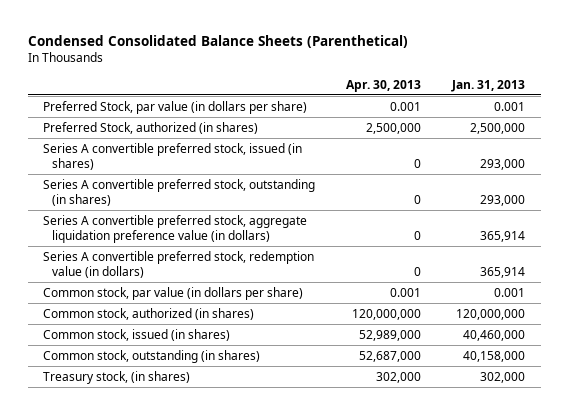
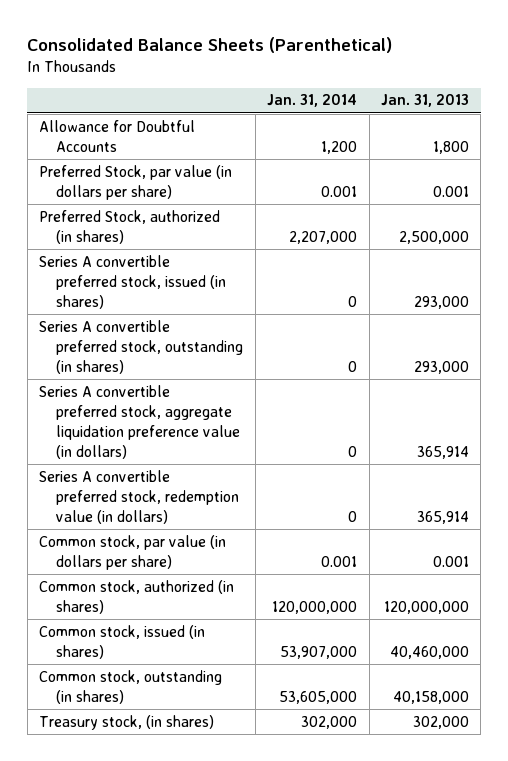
- Condensed Consolidated Balance Sheets (Parenthetical)
+ Consolidated Balance Sheets (Parenthetical)
- | Apr. 30, 2013 | Jan. 31, 2013
+ | Jan. 31, 2014 | Jan. 31, 2013
+ Allowance for Doubtful Accounts | 1,200 | 1,800

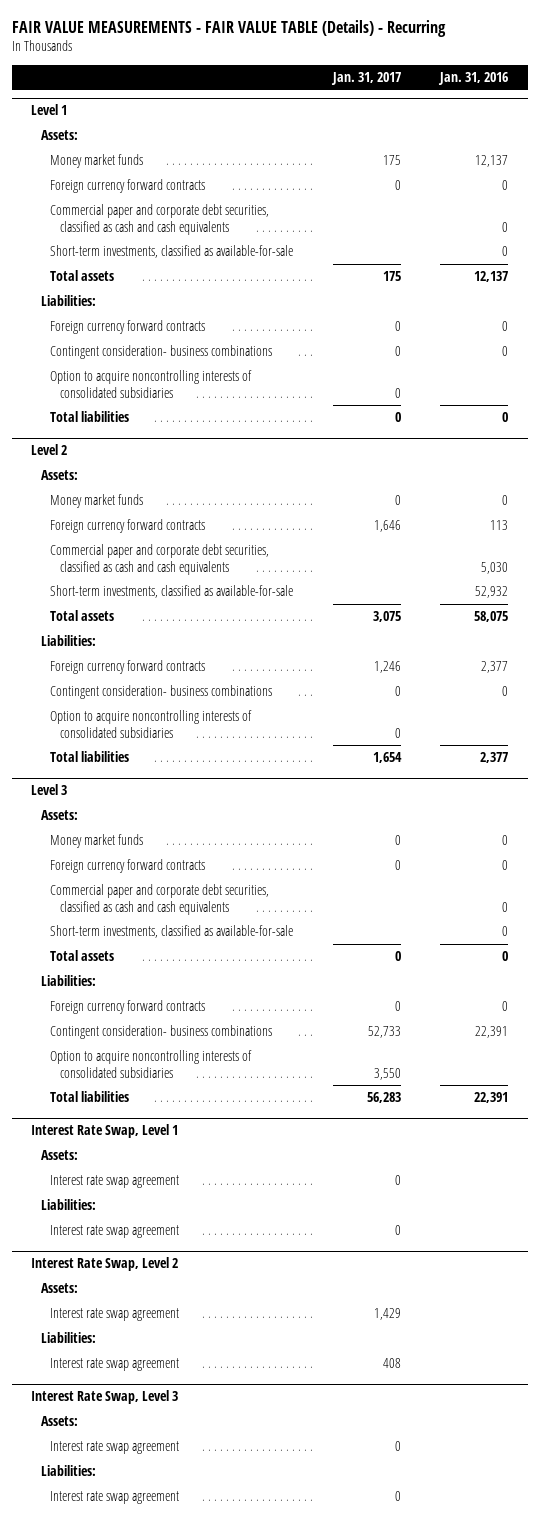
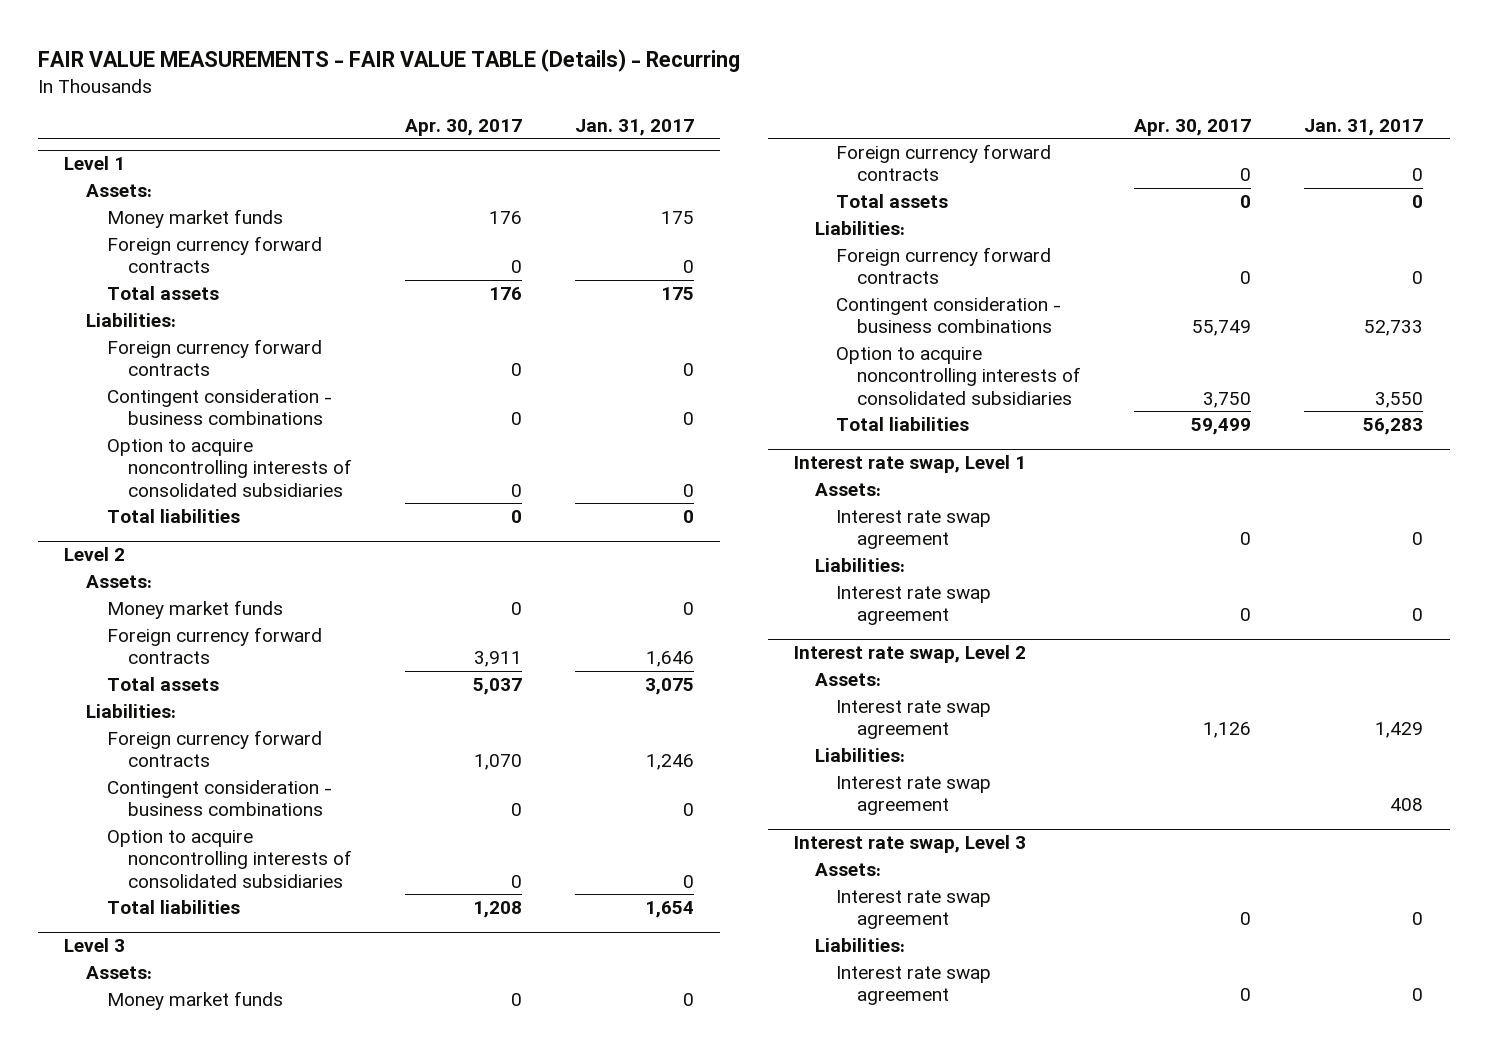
- | Jan. 31, 2017 | Jan. 31, 2016
+ | Apr. 30, 2017 | Jan. 31, 2017
@ Level 1
- Commercial paper and corporate debt securities, classified as cash and cash equivalents | | 0
- Short-term investments, classified as available-for-sale | | 0
- Contingent consideration- business combinations | 0 | 0
+ Contingent consideration - business combinations | 0 | 0
@ Level 2
- Commercial paper and corporate debt securities, classified as cash and cash equivalents | | 5,030
- Short-term investments, classified as available-for-sale | | 52,932
- Contingent consideration- business combinations | 0 | 0
+ Contingent consideration - business combinations | 0 | 0
@ Level 3
- Commercial paper and corporate debt securities, classified as cash and cash equivalents | | 0
- Short-term investments, classified as available-for-sale | | 0
- Contingent consideration- business combinations | 52,733 | 22,391
+ Contingent consideration - business combinations | 55,749 | 52,733
- Interest Rate Swap, Level 1
+ Interest rate swap, Level 1
- Interest Rate Swap, Level 2
+ Interest rate swap, Level 2
- Interest Rate Swap, Level 3
+ Interest rate swap, Level 3

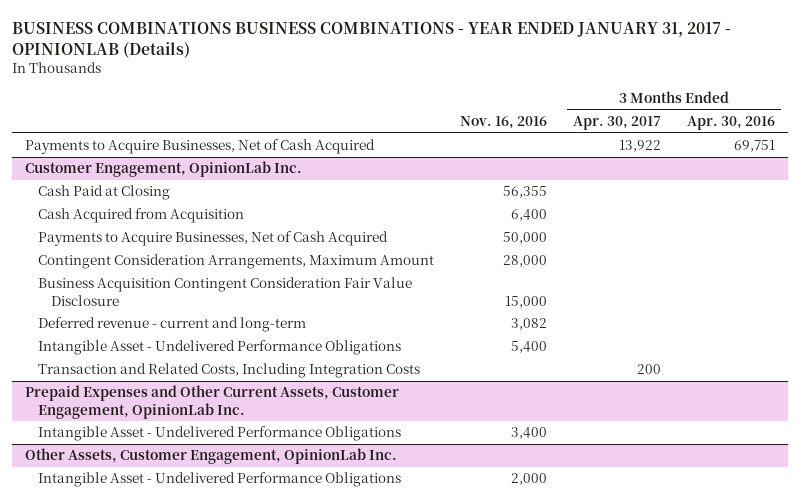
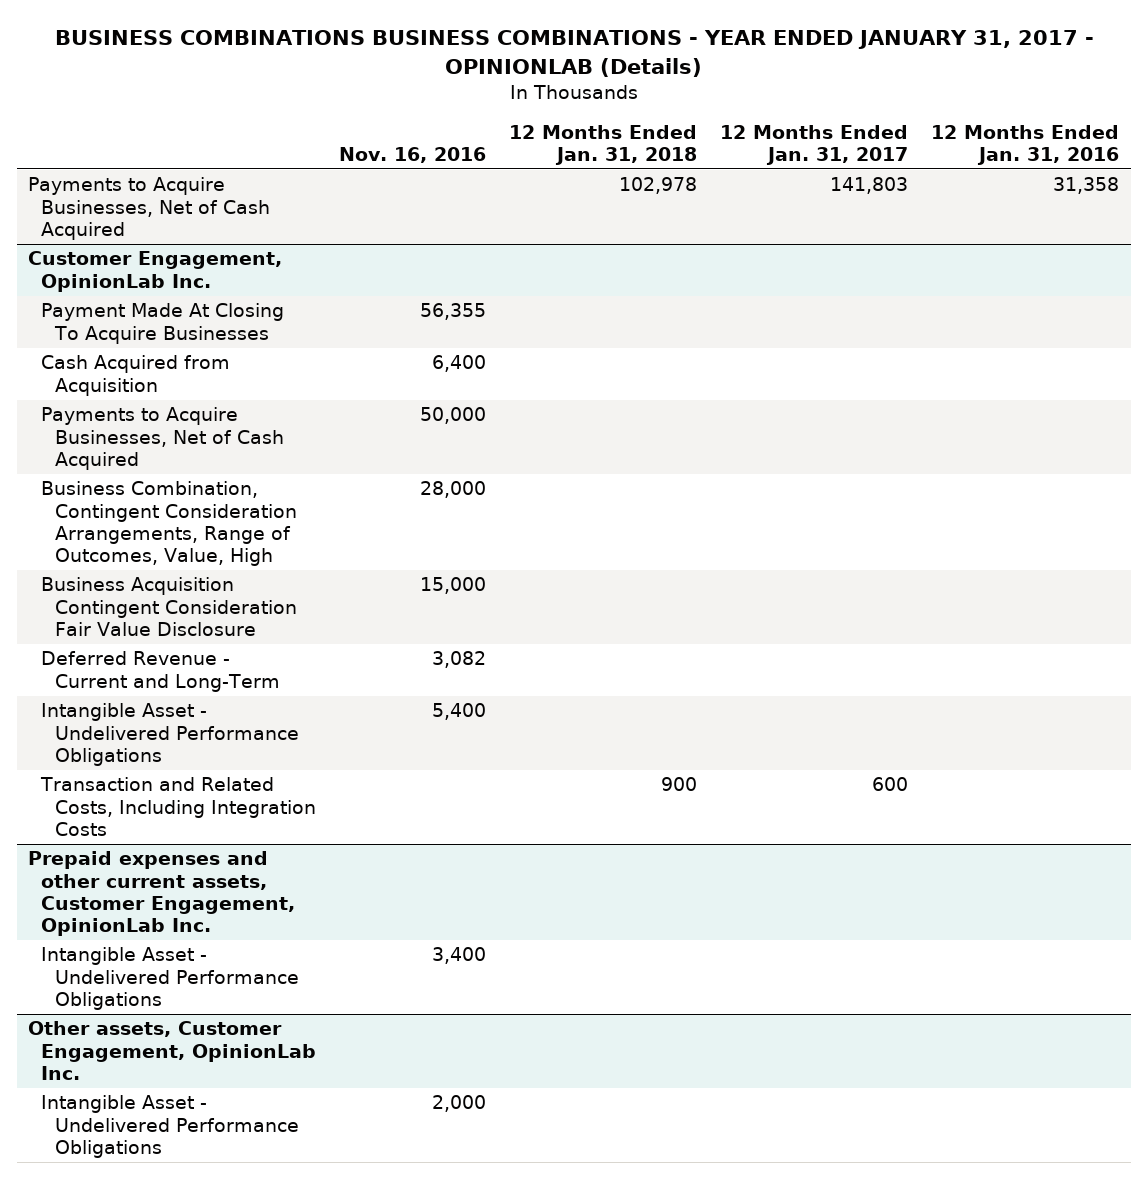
- | Nov. 16, 2016 | 3 Months Ended Apr. 30, 2017 | 3 Months Ended Apr. 30, 2016
+ | Nov. 16, 2016 | 12 Months Ended Jan. 31, 2018 | 12 Months Ended Jan. 31, 2017 | 12 Months Ended Jan. 31, 2016
@ Customer Engagement, OpinionLab Inc.
- Cash Paid at Closing | 56,355 | |
+ Payment Made At Closing To Acquire Businesses | 56,355 | | |
- Contingent Consideration Arrangements, Maximum Amount | 28,000 | |
+ Business Combination, Contingent Consideration Arrangements, Range of Outcomes, Value, High | 28,000 | | |
- Deferred revenue - current and long-term | 3,082 | |
+ Deferred Revenue - Current and Long-Term | 3,082 | | |
- Prepaid Expenses and Other Current Assets, Customer Engagement, OpinionLab Inc.
+ Prepaid expenses and other current assets, Customer Engagement, OpinionLab Inc.
- Other Assets, Customer Engagement, OpinionLab Inc.
+ Other assets, Customer Engagement, OpinionLab Inc.

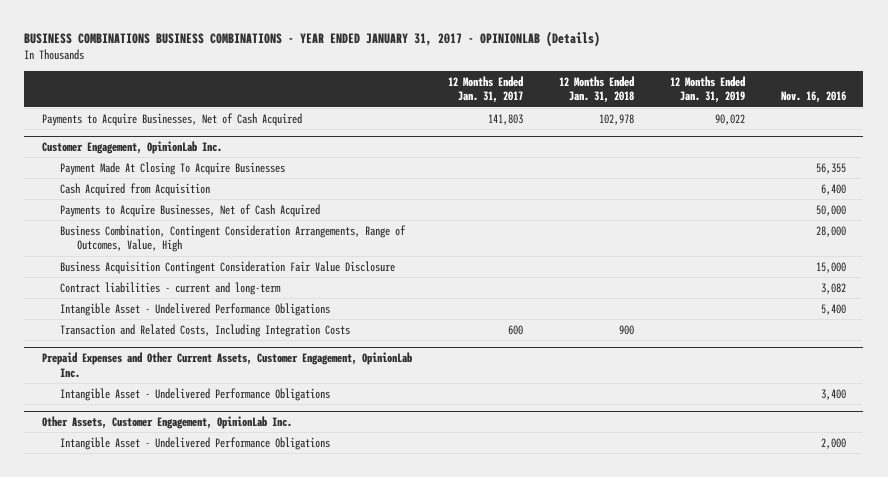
- | Nov. 16, 2016 | 12 Months Ended Jan. 31, 2018 | 12 Months Ended Jan. 31, 2017 | 12 Months Ended Jan. 31, 2016
+ | 12 Months Ended Jan. 31, 2017 | 12 Months Ended Jan. 31, 2018 | 12 Months Ended Jan. 31, 2019 | Nov. 16, 2016
@ Customer Engagement, OpinionLab Inc.
- Deferred Revenue - Current and Long-Term | 3,082 | | |
+ Contract liabilities - current and long-term | | | | 3,082
- Prepaid expenses and other current assets, Customer Engagement, OpinionLab Inc.
+ Prepaid Expenses and Other Current Assets, Customer Engagement, OpinionLab Inc.
- Other assets, Customer Engagement, OpinionLab Inc.
+ Other Assets, Customer Engagement, OpinionLab Inc.

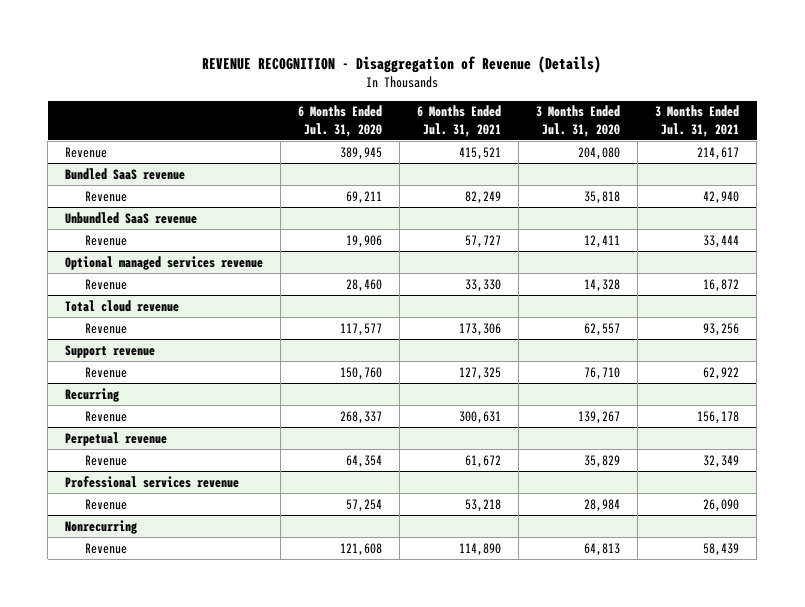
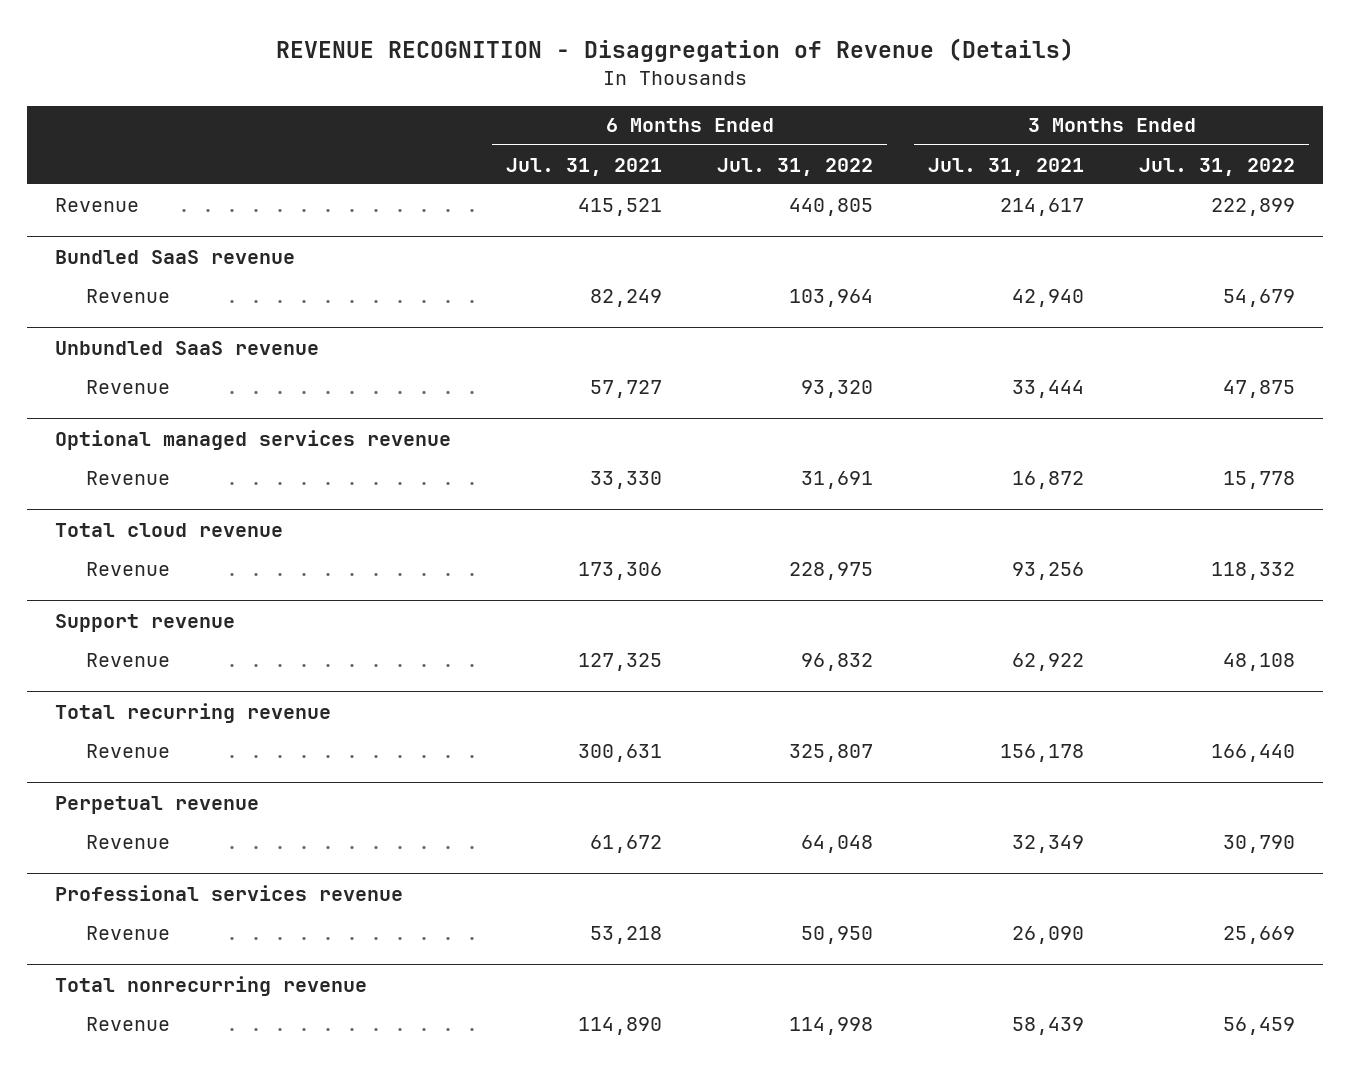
- | 6 Months Ended Jul. 31, 2020 | 6 Months Ended Jul. 31, 2021 | 3 Months Ended Jul. 31, 2020 | 3 Months Ended Jul. 31, 2021
+ | 6 Months Ended Jul. 31, 2021 | 6 Months Ended Jul. 31, 2022 | 3 Months Ended Jul. 31, 2021 | 3 Months Ended Jul. 31, 2022
- Recurring
+ Total recurring revenue
- Nonrecurring
+ Total nonrecurring revenue

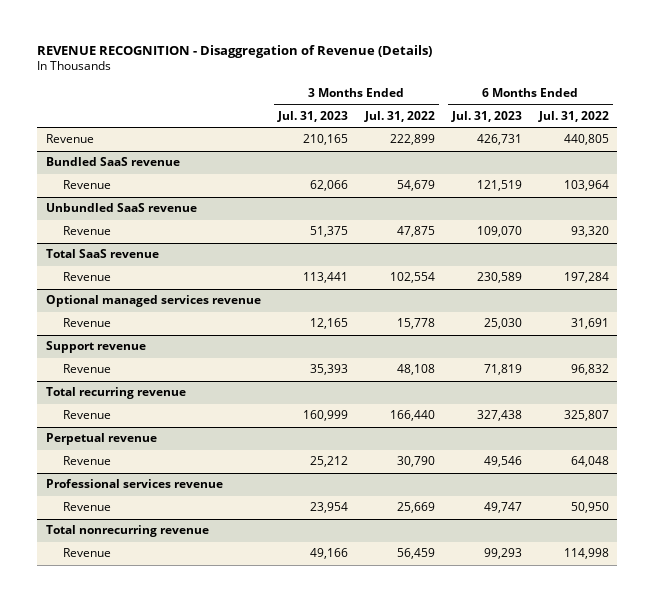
- | 6 Months Ended Jul. 31, 2021 | 6 Months Ended Jul. 31, 2022 | 3 Months Ended Jul. 31, 2021 | 3 Months Ended Jul. 31, 2022
+ | 3 Months Ended Jul. 31, 2023 | 3 Months Ended Jul. 31, 2022 | 6 Months Ended Jul. 31, 2023 | 6 Months Ended Jul. 31, 2022
+ Total SaaS revenue
+ Revenue | 113,441 | 102,554 | 230,589 | 197,284
- Total cloud revenue
- Revenue | 173,306 | 228,975 | 93,256 | 118,332

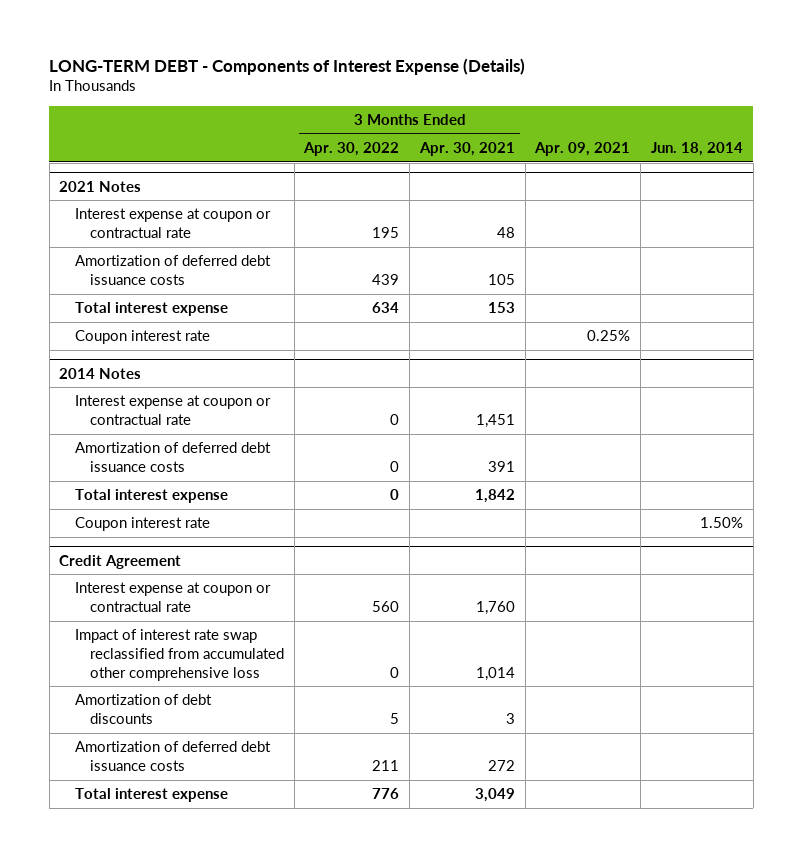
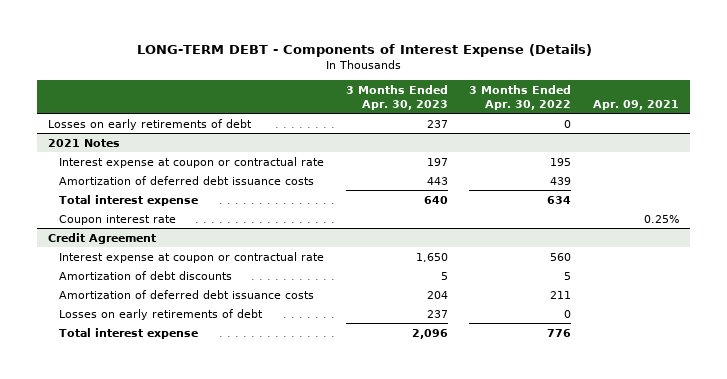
- | 3 Months Ended Apr. 30, 2022 | 3 Months Ended Apr. 30, 2021 | Apr. 09, 2021 | Jun. 18, 2014
+ | 3 Months Ended Apr. 30, 2023 | 3 Months Ended Apr. 30, 2022 | Apr. 09, 2021
+ Losses on early retirements of debt | 237 | 0 |
- 2014 Notes
- Interest expense at coupon or contractual rate | 0 | 1,451 | |
- Amortization of deferred debt issuance costs | 0 | 391 | |
- Total interest expense | 0 | 1,842 | |
- Coupon interest rate | | | | 1.50%
@ Credit Agreement
- Impact of interest rate swap reclassified from accumulated other comprehensive loss | 0 | 1,014 | |
+ Losses on early retirements of debt | 237 | 0 |

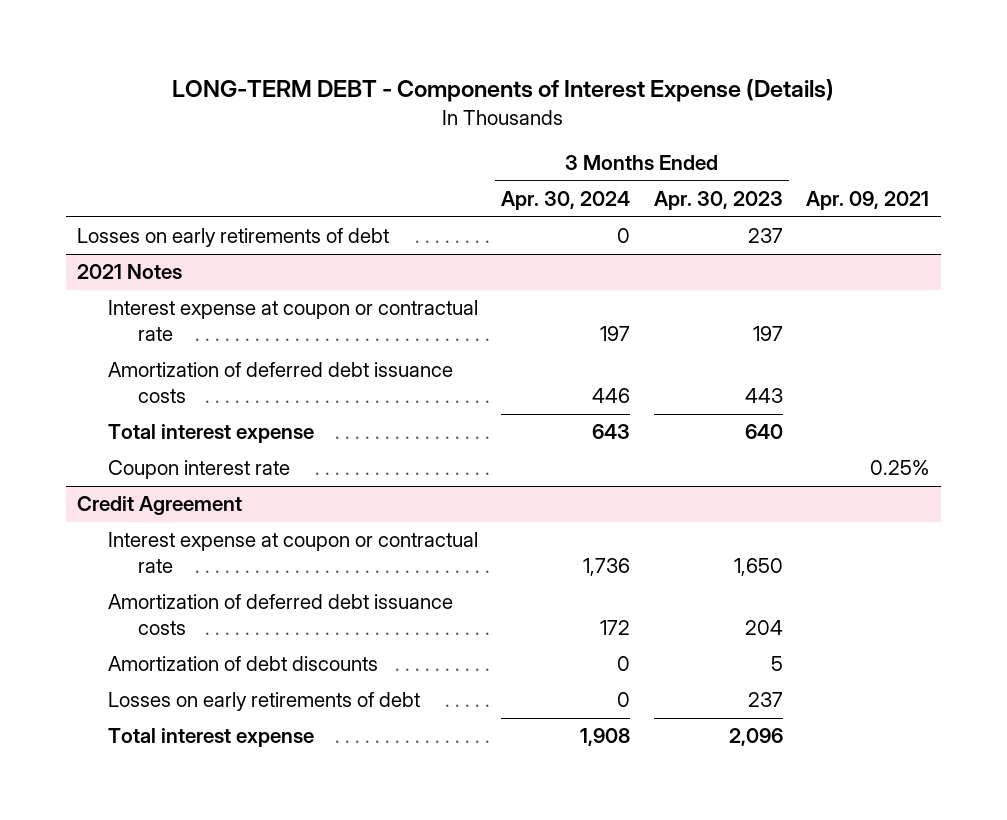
- | 3 Months Ended Apr. 30, 2023 | 3 Months Ended Apr. 30, 2022 | Apr. 09, 2021
+ | 3 Months Ended Apr. 30, 2024 | 3 Months Ended Apr. 30, 2023 | Apr. 09, 2021
@ Credit Agreement
moved down: Amortization of debt discounts | 0 | 5 |

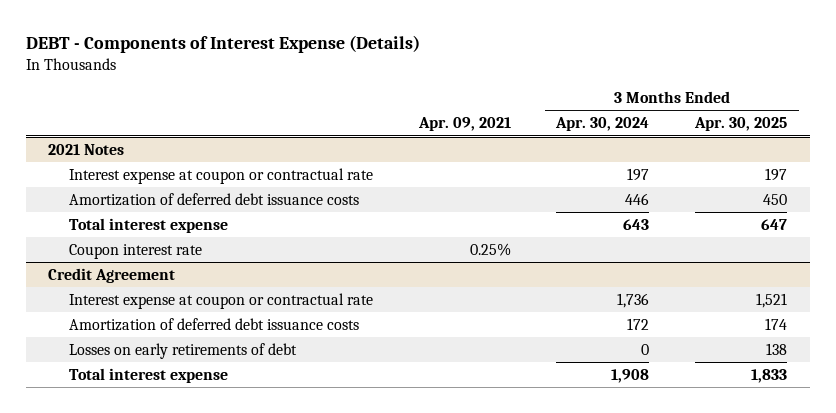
- LONG-TERM DEBT - Components of Interest Expense (Details)
+ DEBT - Components of Interest Expense (Details)
- | 3 Months Ended Apr. 30, 2024 | 3 Months Ended Apr. 30, 2023 | Apr. 09, 2021
+ | Apr. 09, 2021 | 3 Months Ended Apr. 30, 2024 | 3 Months Ended Apr. 30, 2025
- Losses on early retirements of debt | 0 | 237 |
@ Credit Agreement
- Amortization of debt discounts | 0 | 5 |

